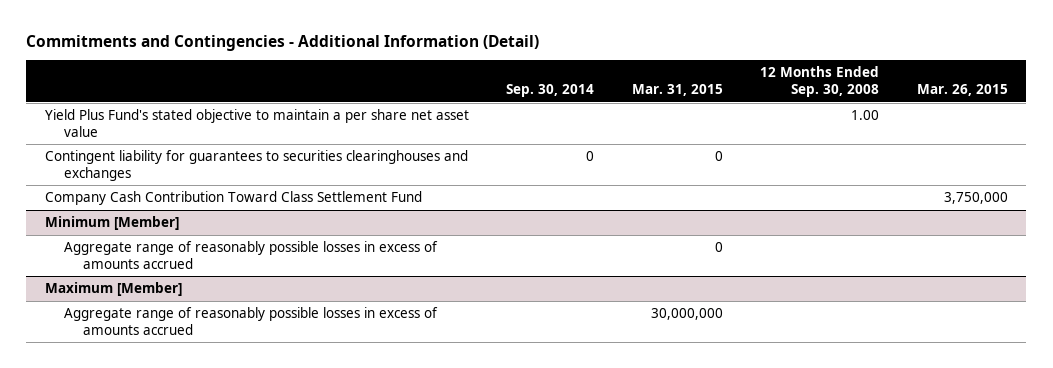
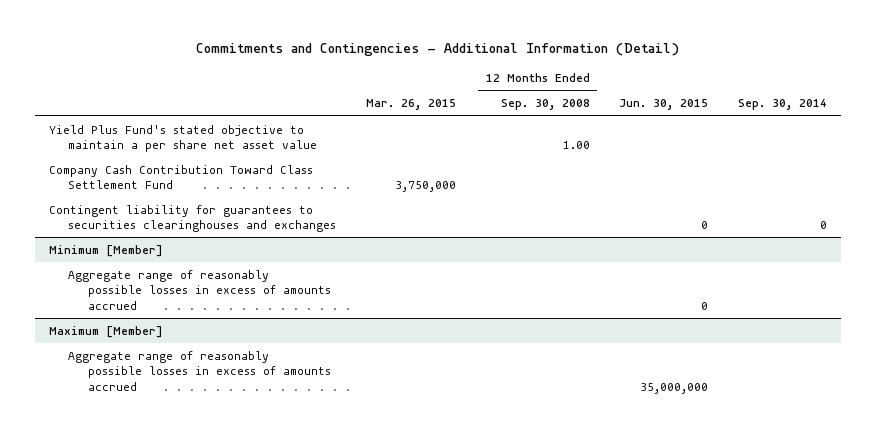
- | Sep. 30, 2014 | Mar. 31, 2015 | 12 Months Ended Sep. 30, 2008 | Mar. 26, 2015
+ | Mar. 26, 2015 | 12 Months Ended Sep. 30, 2008 | Jun. 30, 2015 | Sep. 30, 2014
moved down: Contingent liability for guarantees to securities clearinghouses and exchanges | | | 0 | 0

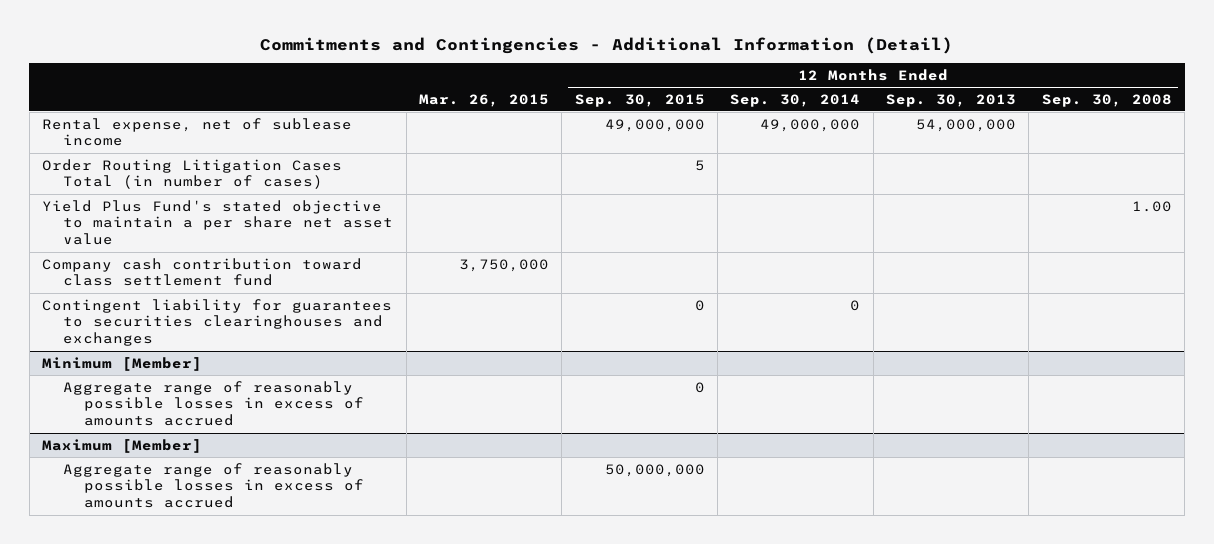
- | Mar. 26, 2015 | 12 Months Ended Sep. 30, 2008 | Jun. 30, 2015 | Sep. 30, 2014
+ | Mar. 26, 2015 | 12 Months Ended Sep. 30, 2015 | 12 Months Ended Sep. 30, 2014 | 12 Months Ended Sep. 30, 2013 | 12 Months Ended Sep. 30, 2008
+ Rental expense, net of sublease income | | 49,000,000 | 49,000,000 | 54,000,000 |
+ Order Routing Litigation Cases Total (in number of cases) | | 5 | | |
- Company Cash Contribution Toward Class Settlement Fund | 3,750,000 | | |
+ Company cash contribution toward class settlement fund | 3,750,000 | | | |

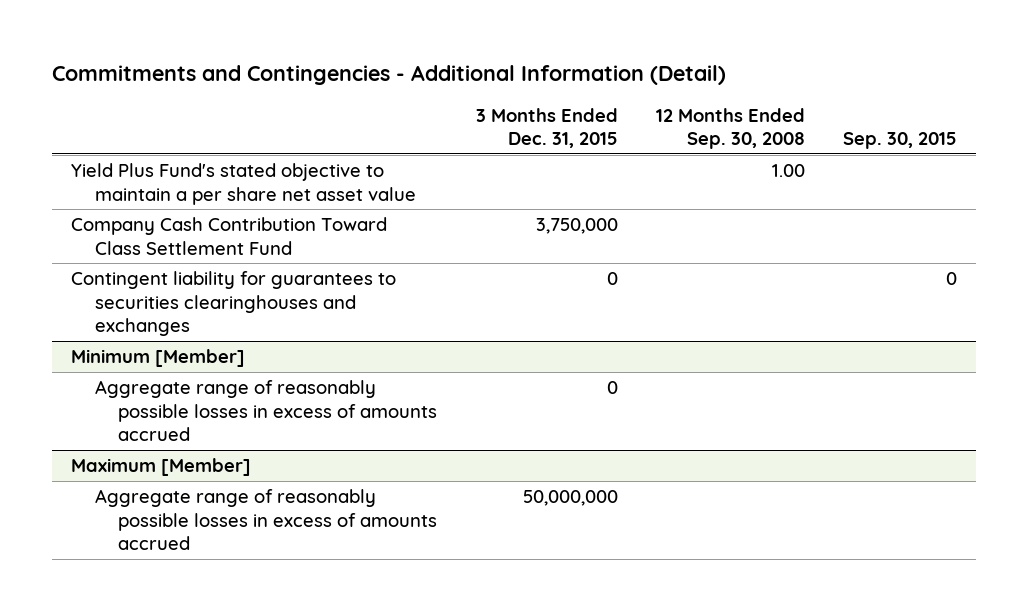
- | Mar. 26, 2015 | 12 Months Ended Sep. 30, 2015 | 12 Months Ended Sep. 30, 2014 | 12 Months Ended Sep. 30, 2013 | 12 Months Ended Sep. 30, 2008
+ | 3 Months Ended Dec. 31, 2015 | 12 Months Ended Sep. 30, 2008 | Sep. 30, 2015
- Rental expense, net of sublease income | | 49,000,000 | 49,000,000 | 54,000,000 |
- Order Routing Litigation Cases Total (in number of cases) | | 5 | | |
- Company cash contribution toward class settlement fund | 3,750,000 | | | |
+ Company Cash Contribution Toward Class Settlement Fund | 3,750,000 | |

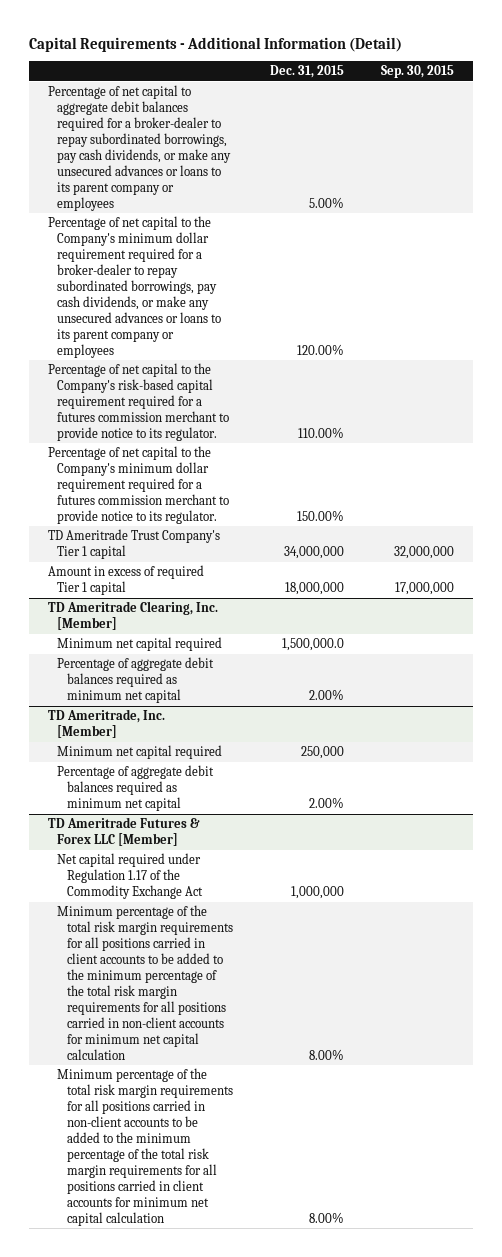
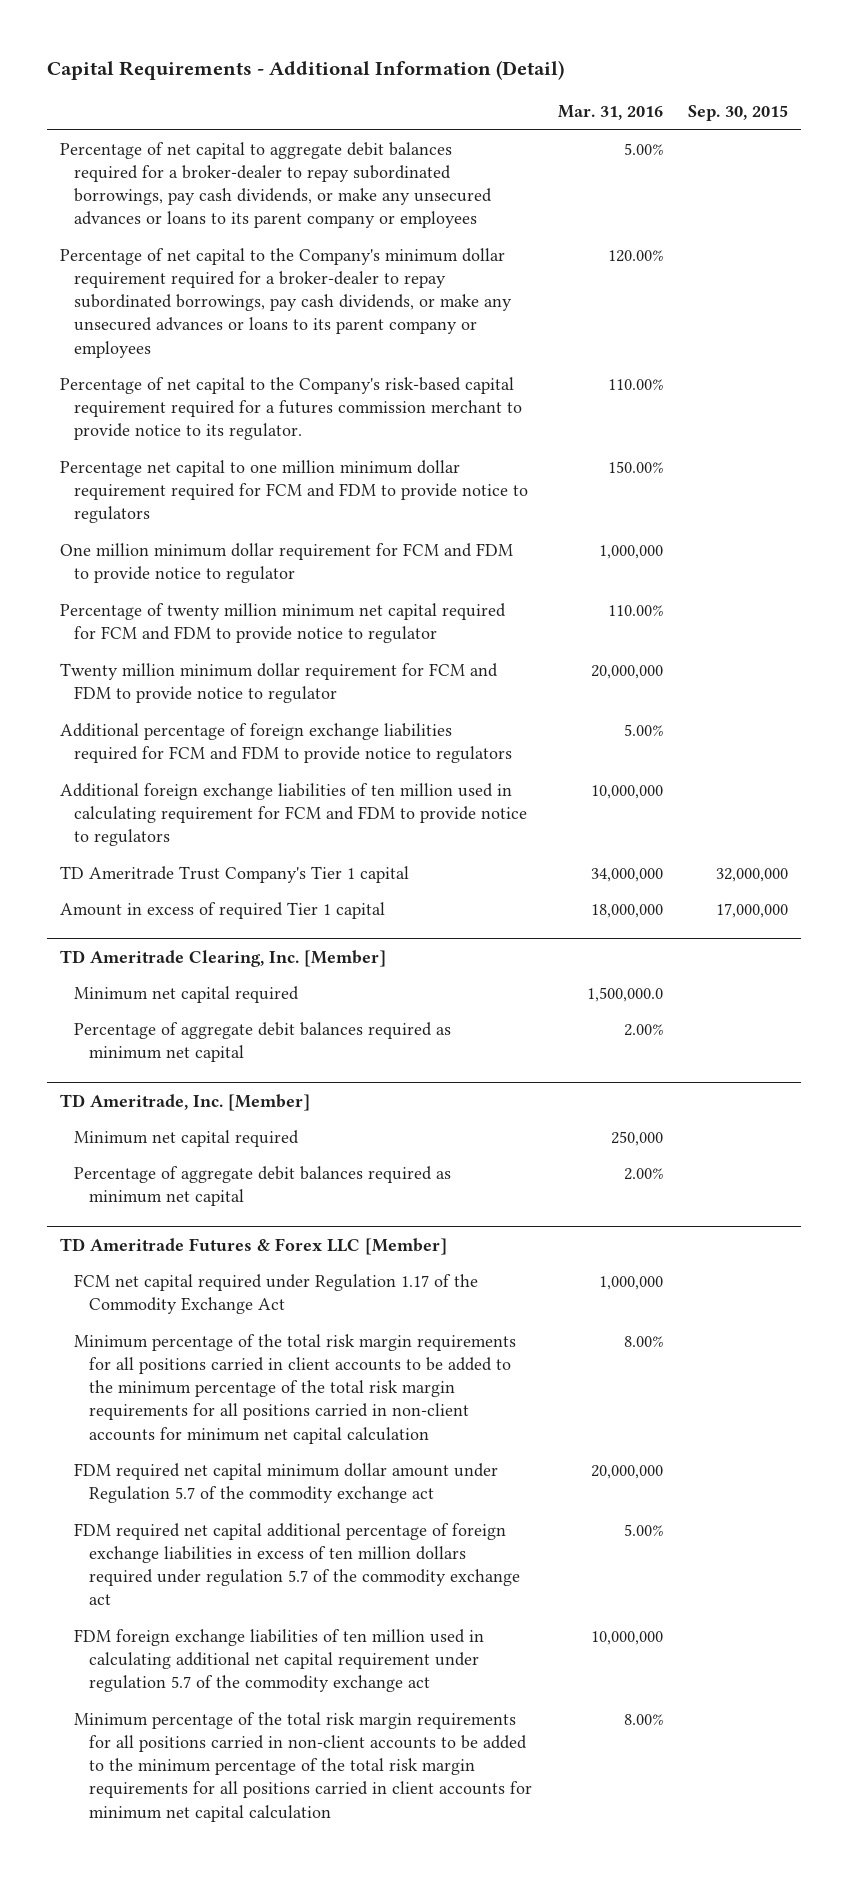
- | Dec. 31, 2015 | Sep. 30, 2015
+ | Mar. 31, 2016 | Sep. 30, 2015
- Percentage of net capital to the Company's minimum dollar requirement required for a futures commission merchant to provide notice to its regulator. | 150.00% |
+ Percentage net capital to one million minimum dollar requirement required for FCM and FDM to provide notice to regulators | 150.00% |
+ One million minimum dollar requirement for FCM and FDM to provide notice to regulator | 1,000,000 |
+ Percentage of twenty million minimum net capital required for FCM and FDM to provide notice to regulator | 110.00% |
+ Twenty million minimum dollar requirement for FCM and FDM to provide notice to regulator | 20,000,000 |
+ Additional percentage of foreign exchange liabilities required for FCM and FDM to provide notice to regulators | 5.00% |
+ Additional foreign exchange liabilities of ten million used in calculating requirement for FCM and FDM to provide notice to regulators | 10,000,000 |
@ TD Ameritrade Futures & Forex LLC [Member]
- Net capital required under Regulation 1.17 of the Commodity Exchange Act | 1,000,000 |
+ FCM net capital required under Regulation 1.17 of the Commodity Exchange Act | 1,000,000 |
+ FDM required net capital minimum dollar amount under Regulation 5.7 of the commodity exchange act | 20,000,000 |
+ FDM required net capital additional percentage of foreign exchange liabilities in excess of ten million dollars required under regulation 5.7 of the commodity exchange act | 5.00% |
+ FDM foreign exchange liabilities of ten million used in calculating additional net capital requirement under regulation 5.7 of the commodity exchange act | 10,000,000 |

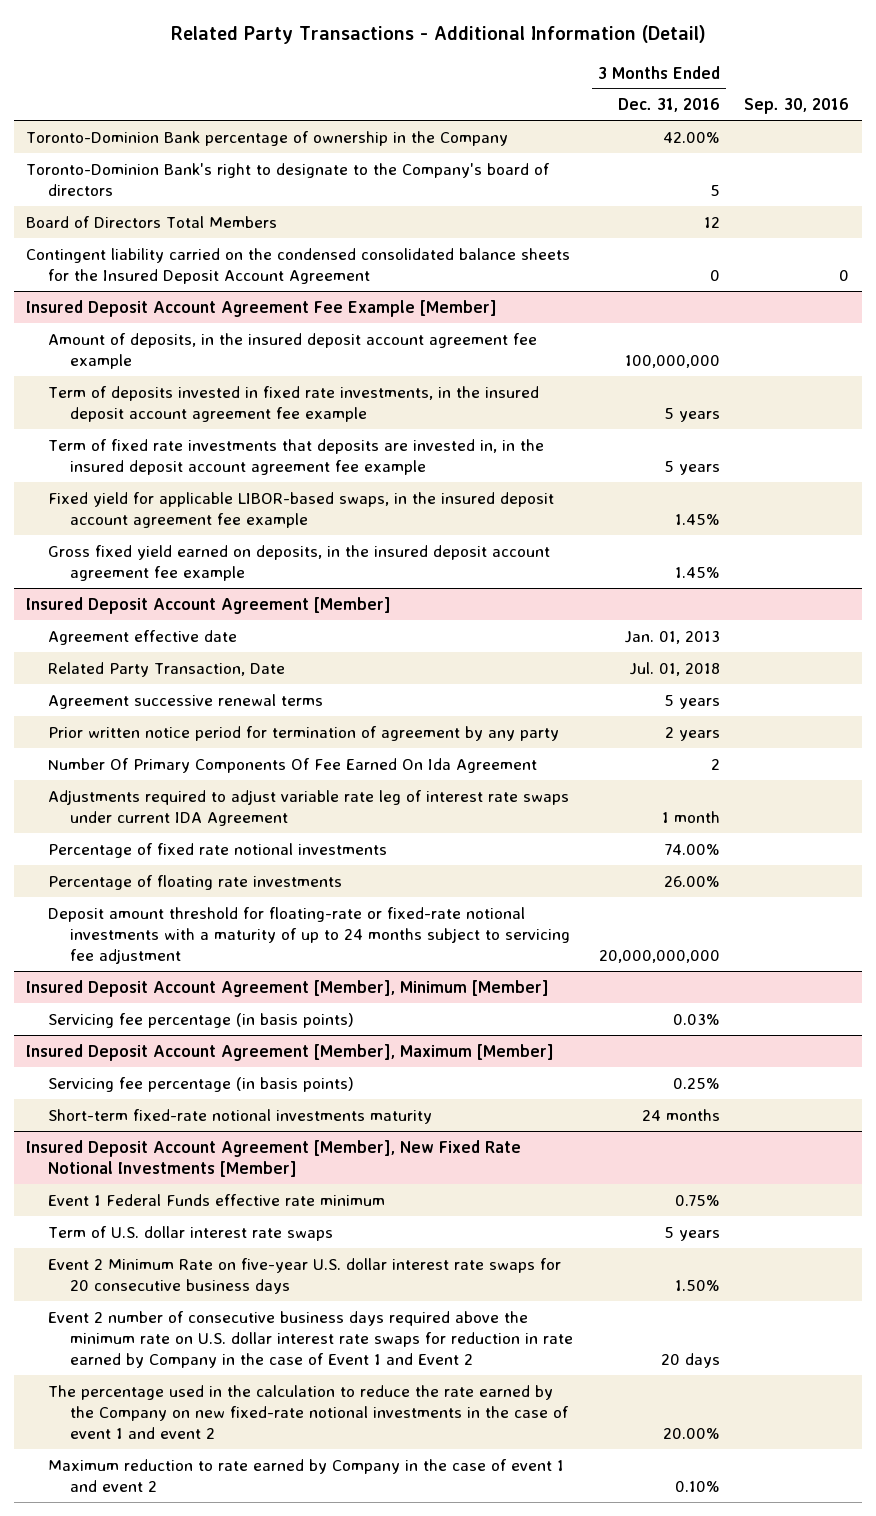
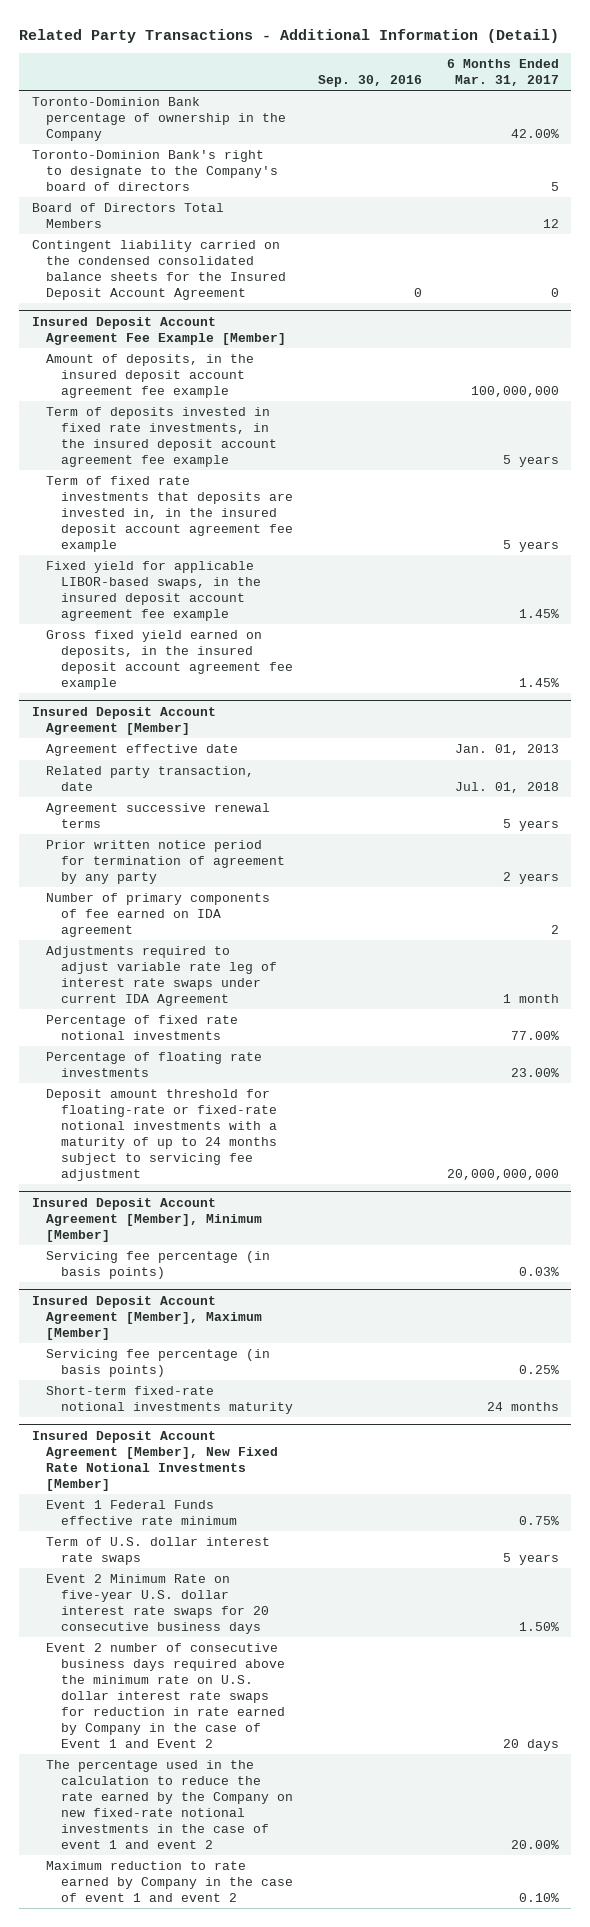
- | 3 Months Ended Dec. 31, 2016 | Sep. 30, 2016
+ | Sep. 30, 2016 | 6 Months Ended Mar. 31, 2017
@ Insured Deposit Account Agreement [Member]
- Related Party Transaction, Date | Jul. 01, 2018 |
+ Related party transaction, date | | Jul. 01, 2018
- Number Of Primary Components Of Fee Earned On Ida Agreement | 2 |
+ Number of primary components of fee earned on IDA agreement | | 2

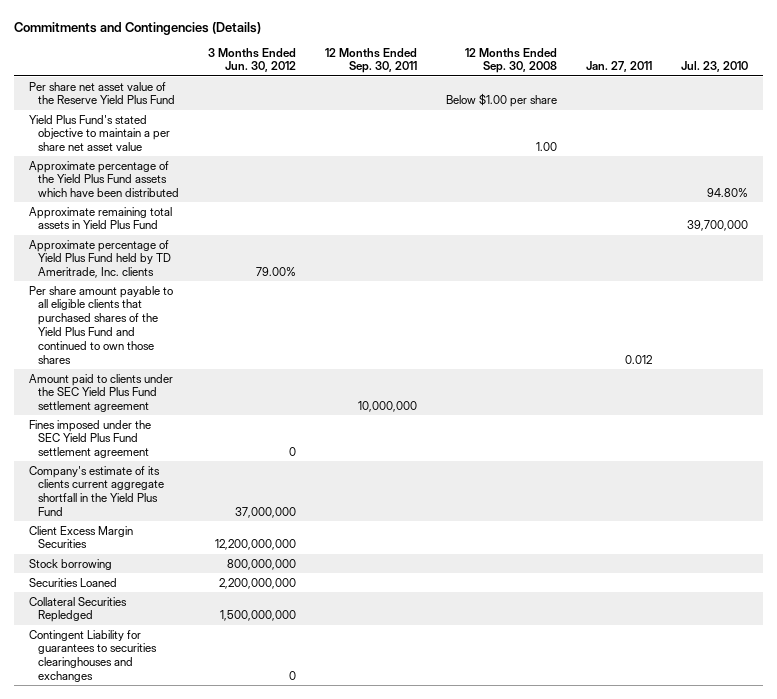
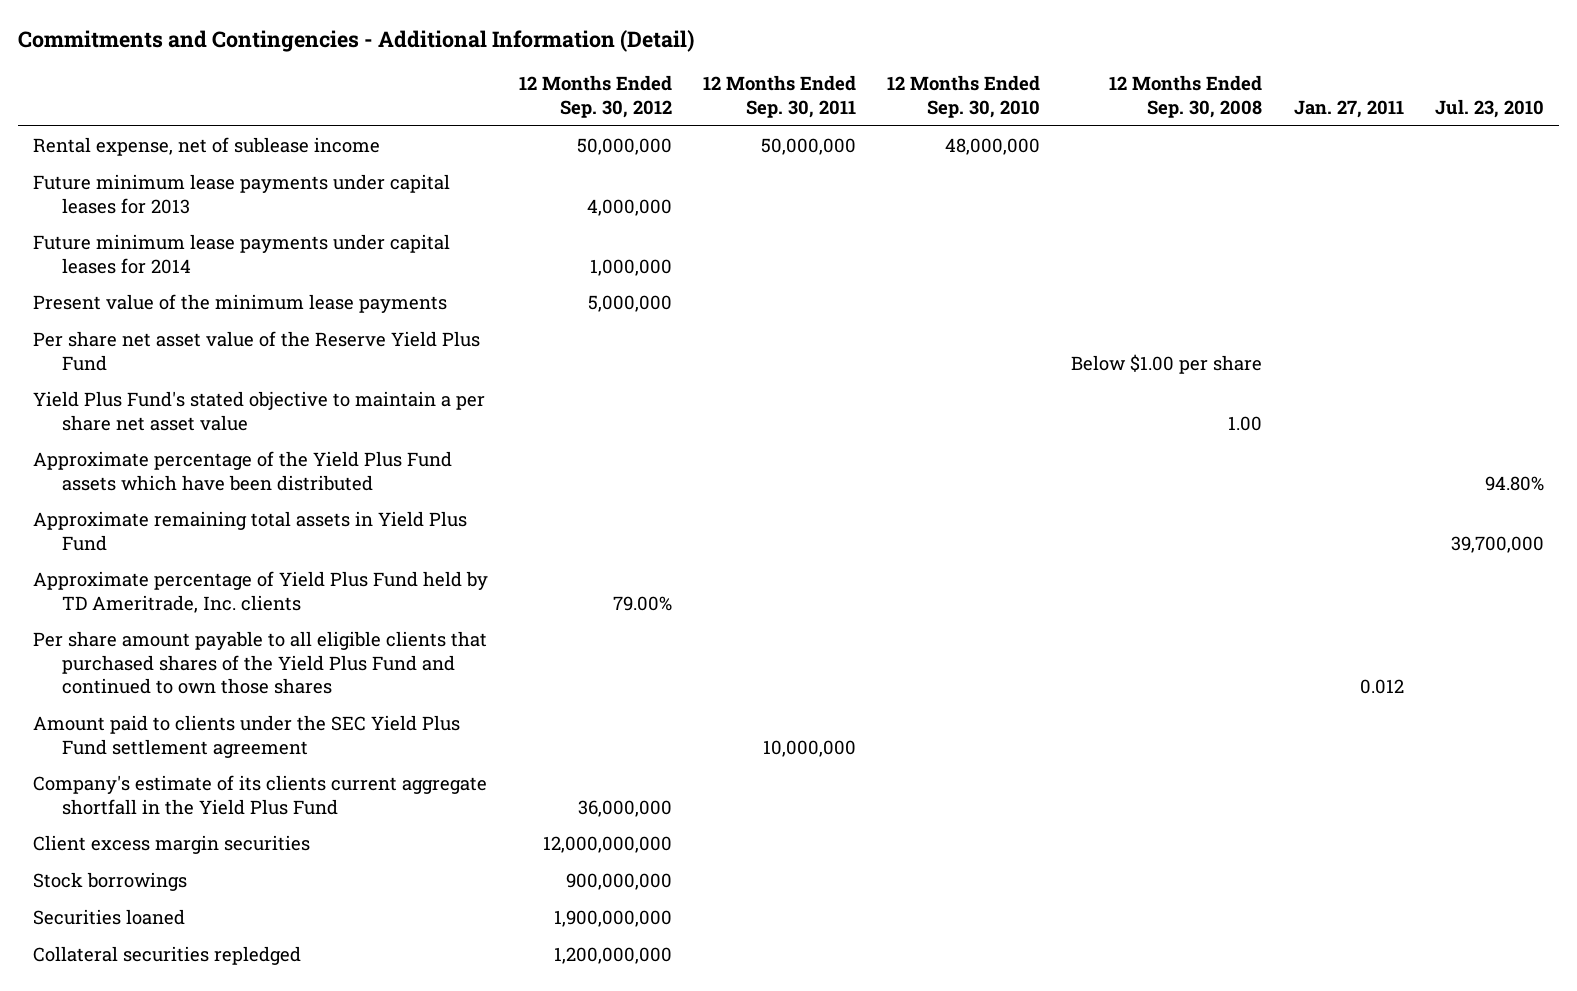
- Commitments and Contingencies (Details)
+ Commitments and Contingencies - Additional Information (Detail)
- | 3 Months Ended Jun. 30, 2012 | 12 Months Ended Sep. 30, 2011 | 12 Months Ended Sep. 30, 2008 | Jan. 27, 2011 | Jul. 23, 2010
+ | 12 Months Ended Sep. 30, 2012 | 12 Months Ended Sep. 30, 2011 | 12 Months Ended Sep. 30, 2010 | 12 Months Ended Sep. 30, 2008 | Jan. 27, 2011 | Jul. 23, 2010
+ Rental expense, net of sublease income | 50,000,000 | 50,000,000 | 48,000,000 | | |
+ Future minimum lease payments under capital leases for 2013 | 4,000,000 | | | | |
+ Future minimum lease payments under capital leases for 2014 | 1,000,000 | | | | |
+ Present value of the minimum lease payments | 5,000,000 | | | | |
- Fines imposed under the SEC Yield Plus Fund settlement agreement | 0 | | | |
- Client Excess Margin Securities | 12,200,000,000 | | | |
- Stock borrowing | 800,000,000 | | | |
- Securities Loaned | 2,200,000,000 | | | |
- Collateral Securities Repledged | 1,500,000,000 | | | |
- Contingent Liability for guarantees to securities clearinghouses and exchanges | 0 | | | |
+ Client excess margin securities | 12,000,000,000 | | | | |
+ Stock borrowings | 900,000,000 | | | | |
+ Securities loaned | 1,900,000,000 | | | | |
+ Collateral securities repledged | 1,200,000,000 | | | | |

